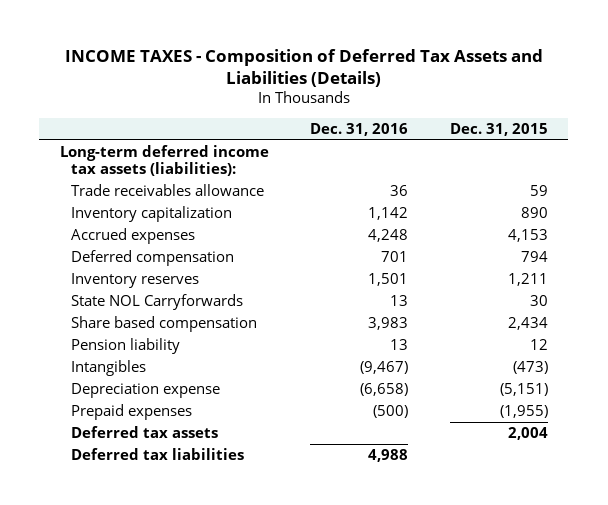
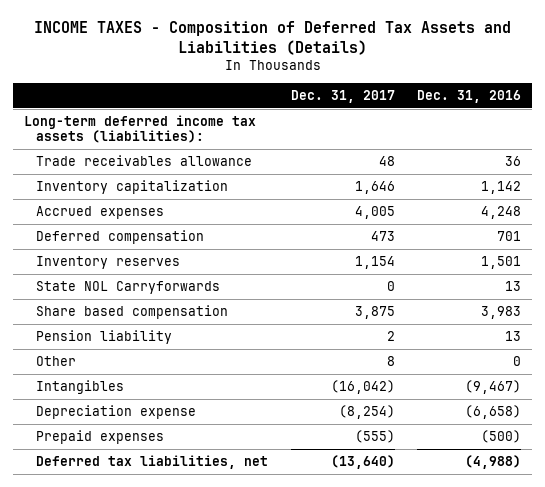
- | Dec. 31, 2016 | Dec. 31, 2015
+ | Dec. 31, 2017 | Dec. 31, 2016
+ Other | 8 | 0
- Deferred tax assets | | 2,004
- Deferred tax liabilities | 4,988 |
+ Deferred tax liabilities, net | (13,640) | (4,988)

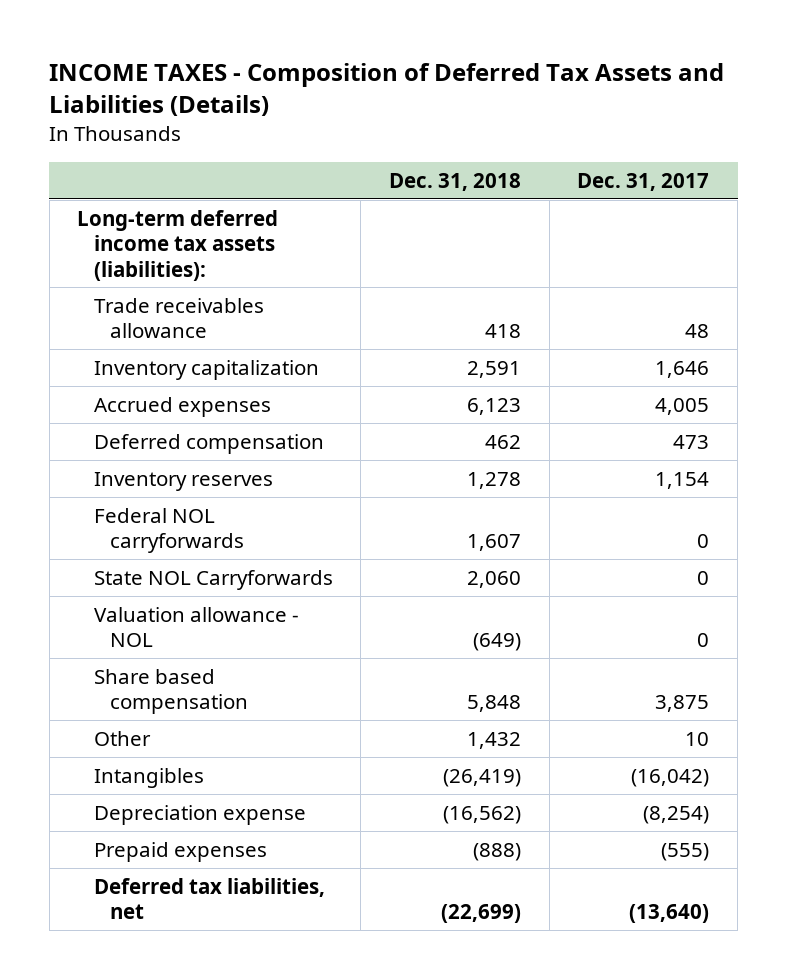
- | Dec. 31, 2017 | Dec. 31, 2016
+ | Dec. 31, 2018 | Dec. 31, 2017
+ Federal NOL carryforwards | 1,607 | 0
+ Valuation allowance - NOL | (649) | 0
- Pension liability | 2 | 13
- Other | 8 | 0
+ Other | 1,432 | 10

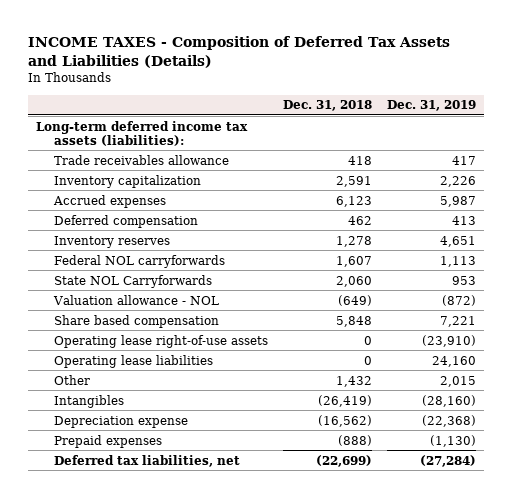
- | Dec. 31, 2018 | Dec. 31, 2017
+ | Dec. 31, 2018 | Dec. 31, 2019
+ Operating lease right-of-use assets | 0 | (23,910)
+ Operating lease liabilities | 0 | 24,160

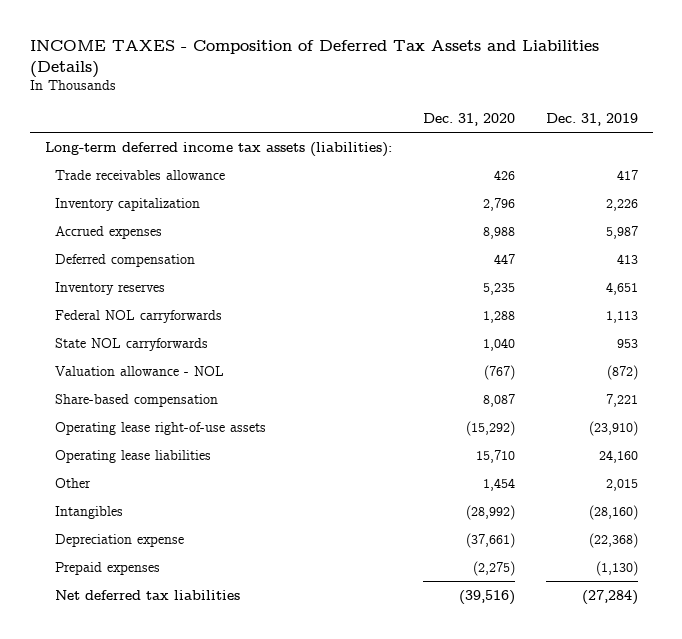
- | Dec. 31, 2018 | Dec. 31, 2019
+ | Dec. 31, 2020 | Dec. 31, 2019
- State NOL Carryforwards | 2,060 | 953
+ State NOL carryforwards | 1,040 | 953
- Share based compensation | 5,848 | 7,221
+ Share-based compensation | 8,087 | 7,221
- Deferred tax liabilities, net | (22,699) | (27,284)
+ Net deferred tax liabilities | (39,516) | (27,284)

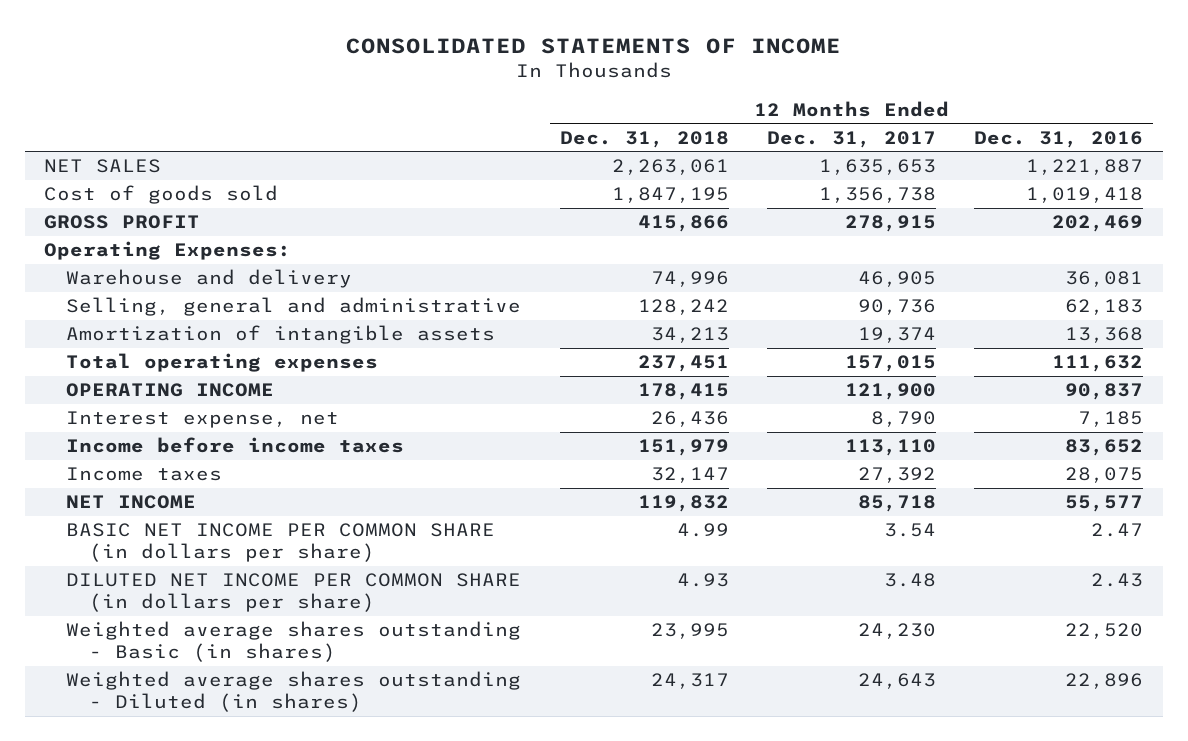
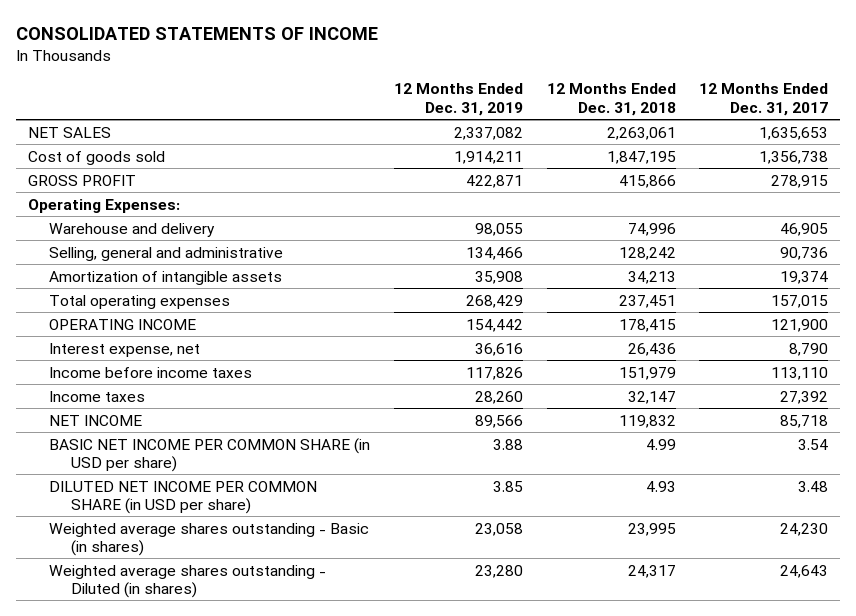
- | 12 Months Ended Dec. 31, 2018 | 12 Months Ended Dec. 31, 2017 | 12 Months Ended Dec. 31, 2016
+ | 12 Months Ended Dec. 31, 2019 | 12 Months Ended Dec. 31, 2018 | 12 Months Ended Dec. 31, 2017
- BASIC NET INCOME PER COMMON SHARE (in dollars per share) | 4.99 | 3.54 | 2.47
- DILUTED NET INCOME PER COMMON SHARE (in dollars per share) | 4.93 | 3.48 | 2.43
+ BASIC NET INCOME PER COMMON SHARE (in USD per share) | 3.88 | 4.99 | 3.54
+ DILUTED NET INCOME PER COMMON SHARE (in USD per share) | 3.85 | 4.93 | 3.48

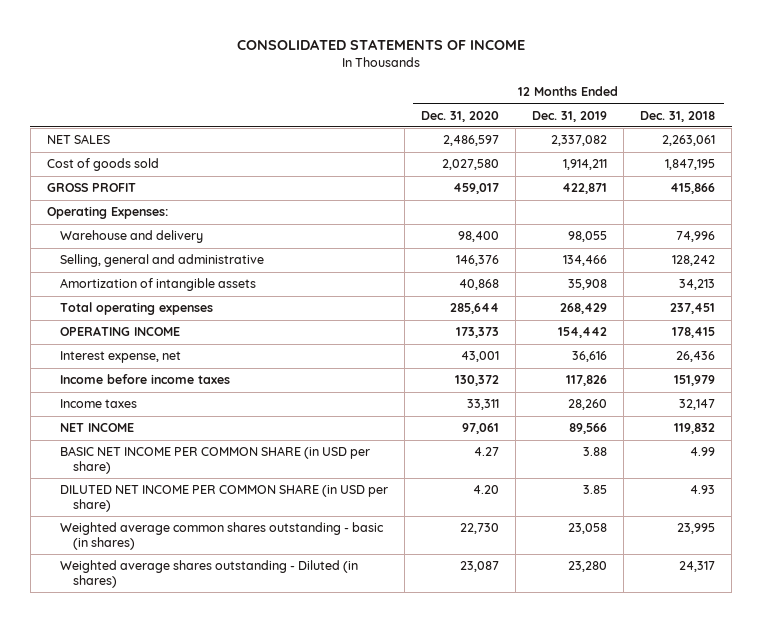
- | 12 Months Ended Dec. 31, 2019 | 12 Months Ended Dec. 31, 2018 | 12 Months Ended Dec. 31, 2017
+ | 12 Months Ended Dec. 31, 2020 | 12 Months Ended Dec. 31, 2019 | 12 Months Ended Dec. 31, 2018
- Weighted average shares outstanding - Basic (in shares) | 23,058 | 23,995 | 24,230
+ Weighted average common shares outstanding - basic (in shares) | 22,730 | 23,058 | 23,995

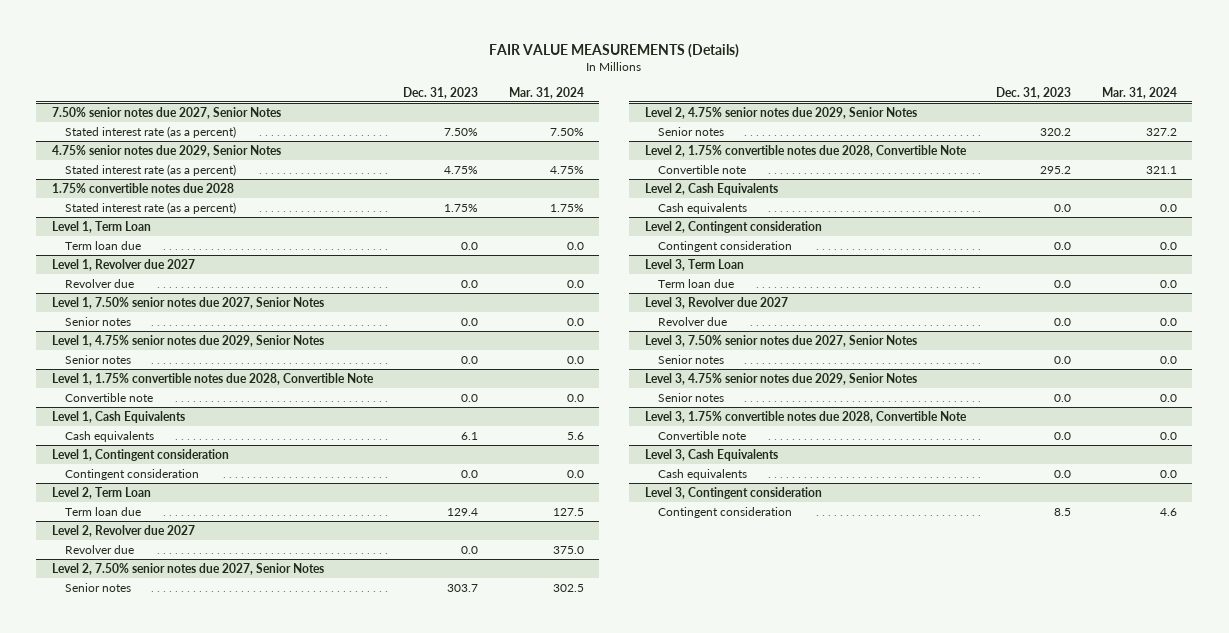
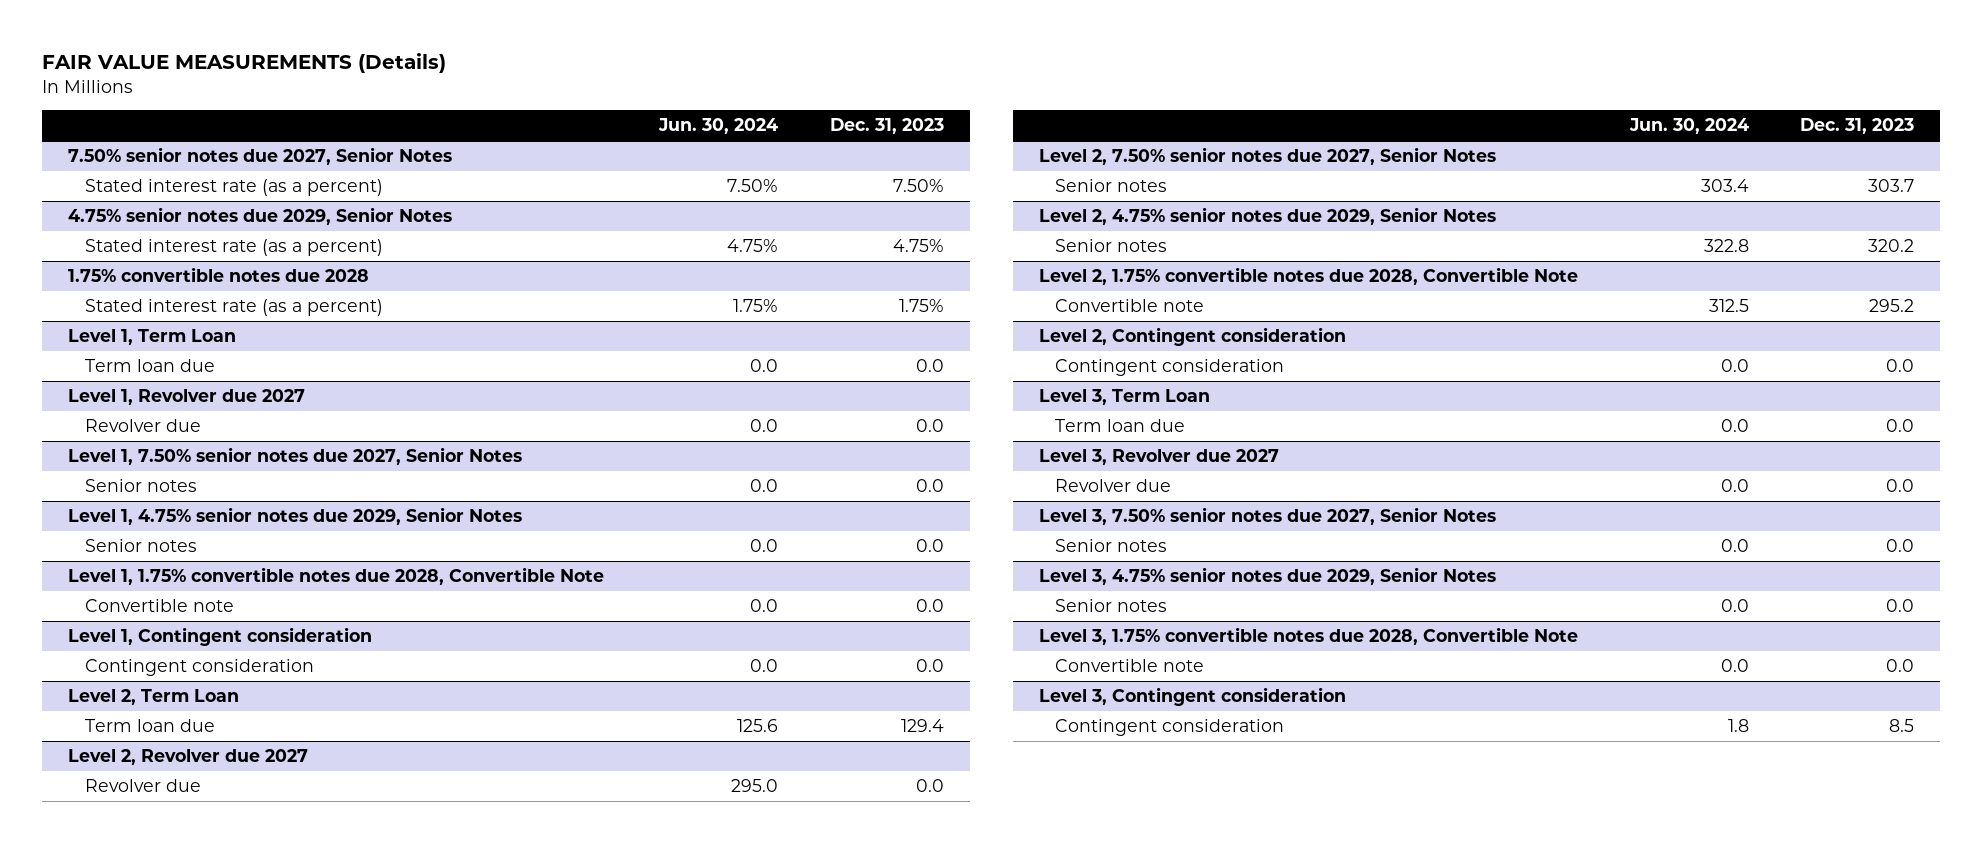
- | Dec. 31, 2023 | Mar. 31, 2024
+ | Jun. 30, 2024 | Dec. 31, 2023
- Level 1, Cash Equivalents
- Cash equivalents | 6.1 | 5.6
- Level 2, Cash Equivalents
- Cash equivalents | 0.0 | 0.0
- Level 3, Cash Equivalents
- Cash equivalents | 0.0 | 0.0

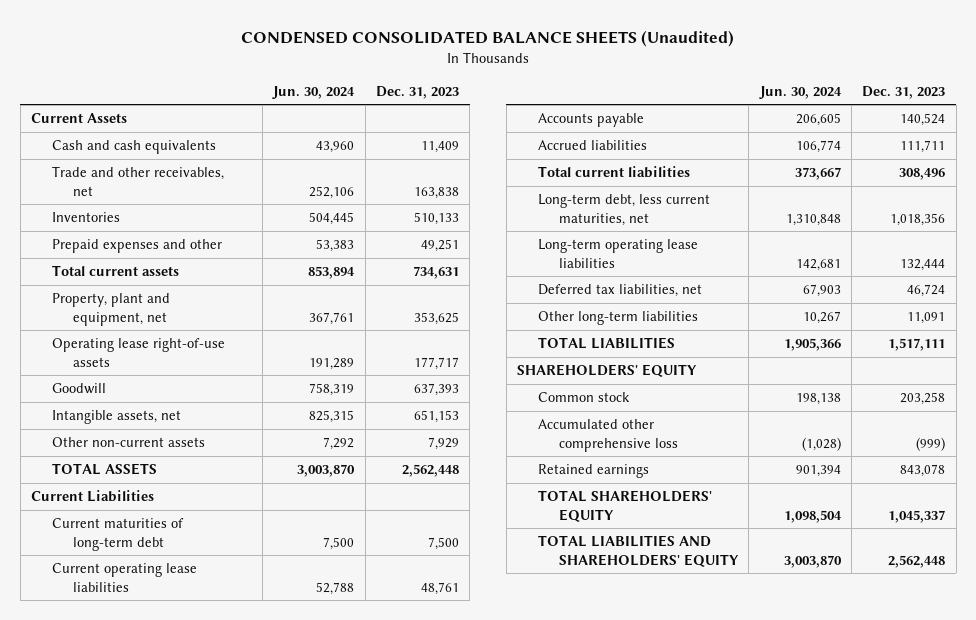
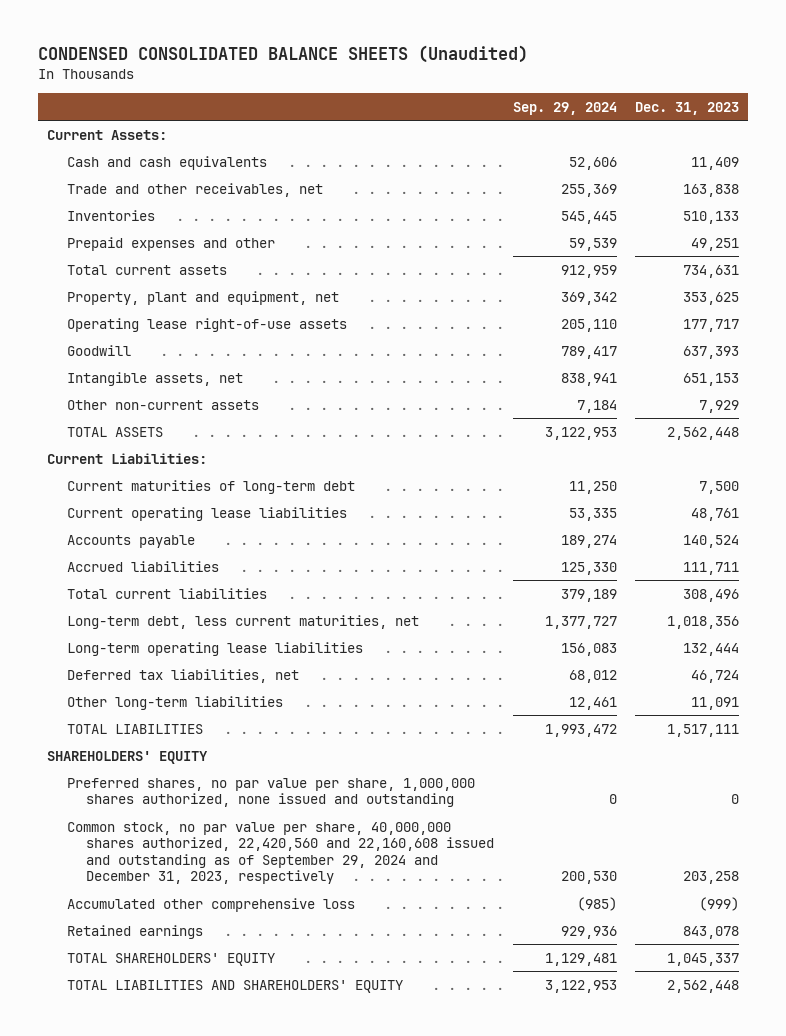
- | Jun. 30, 2024 | Dec. 31, 2023
+ | Sep. 29, 2024 | Dec. 31, 2023
- Current Assets
+ Current Assets:
- Current Liabilities
+ Current Liabilities:
- Common stock | 198,138 | 203,258
+ Preferred shares, no par value per share, 1,000,000 shares authorized, none issued and outstanding | 0 | 0
+ Common stock, no par value per share, 40,000,000 shares authorized, 22,420,560 and 22,160,608 issued and outstanding as of September 29, 2024 and December 31, 2023, respectively | 200,530 | 203,258

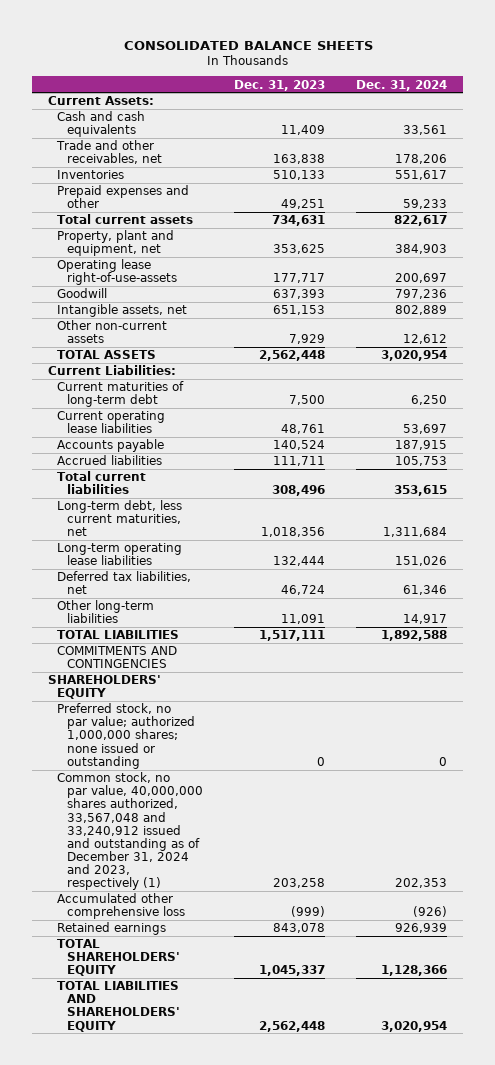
- CONDENSED CONSOLIDATED BALANCE SHEETS (Unaudited)
+ CONSOLIDATED BALANCE SHEETS
- | Sep. 29, 2024 | Dec. 31, 2023
+ | Dec. 31, 2023 | Dec. 31, 2024
- Operating lease right-of-use assets | 205,110 | 177,717
+ Operating lease right-of-use-assets | 177,717 | 200,697
+ COMMITMENTS AND CONTINGENCIES
- Preferred shares, no par value per share, 1,000,000 shares authorized, none issued and outstanding | 0 | 0
- Common stock, no par value per share, 40,000,000 shares authorized, 22,420,560 and 22,160,608 issued and outstanding as of September 29, 2024 and December 31, 2023, respectively | 200,530 | 203,258
+ Preferred stock, no par value; authorized 1,000,000 shares; none issued or outstanding | 0 | 0
+ Common stock, no par value, 40,000,000 shares authorized, 33,567,048 and 33,240,912 issued and outstanding as of December 31, 2024 and 2023, respectively (1) | 203,258 | 202,353

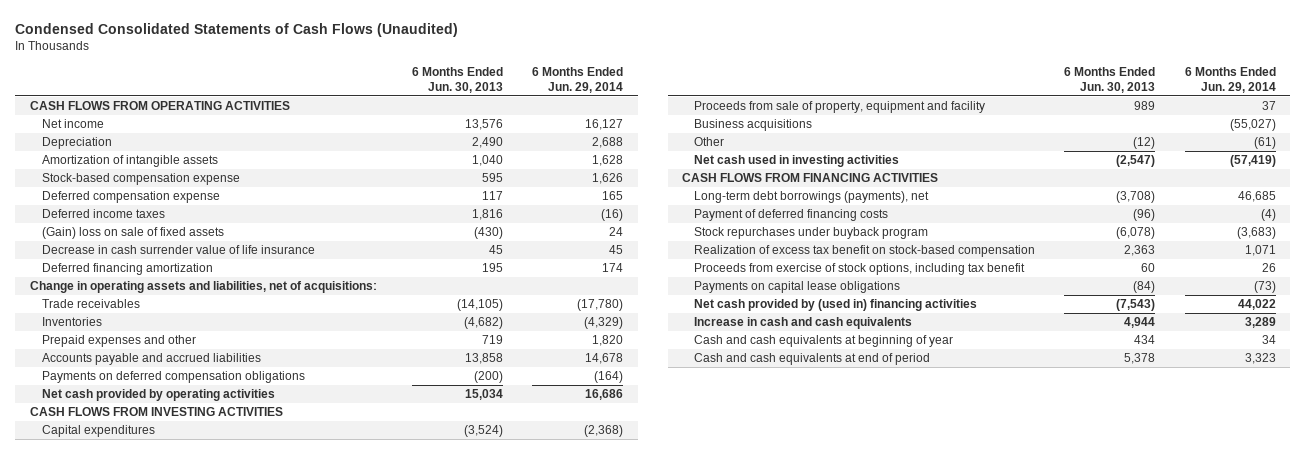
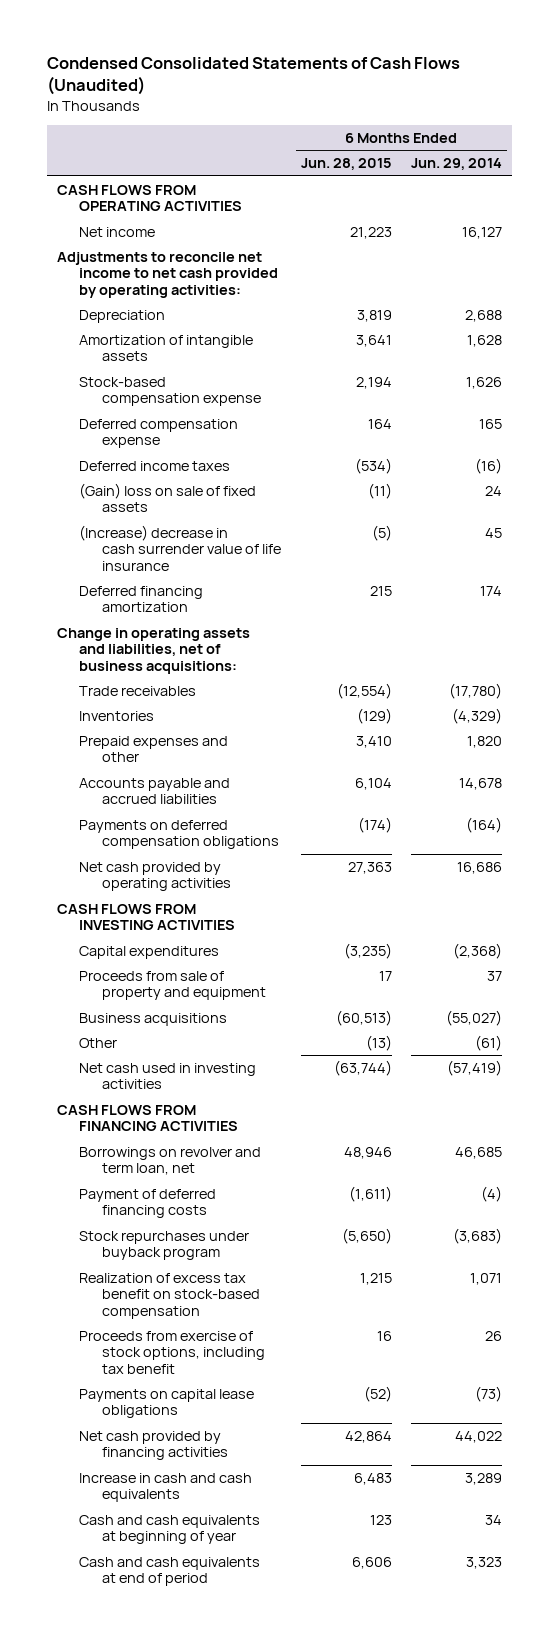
- | 6 Months Ended Jun. 30, 2013 | 6 Months Ended Jun. 29, 2014
+ | 6 Months Ended Jun. 28, 2015 | 6 Months Ended Jun. 29, 2014
+ Adjustments to reconcile net income to net cash provided by operating activities:
- Decrease in cash surrender value of life insurance | 45 | 45
+ (Increase) decrease in cash surrender value of life insurance | (5) | 45
- Change in operating assets and liabilities, net of acquisitions:
+ Change in operating assets and liabilities, net of business acquisitions:
- Proceeds from sale of property, equipment and facility | 989 | 37
+ Proceeds from sale of property and equipment | 17 | 37
- Long-term debt borrowings (payments), net | (3,708) | 46,685
+ Borrowings on revolver and term loan, net | 48,946 | 46,685
- Net cash provided by (used in) financing activities | (7,543) | 44,022
+ Net cash provided by financing activities | 42,864 | 44,022

